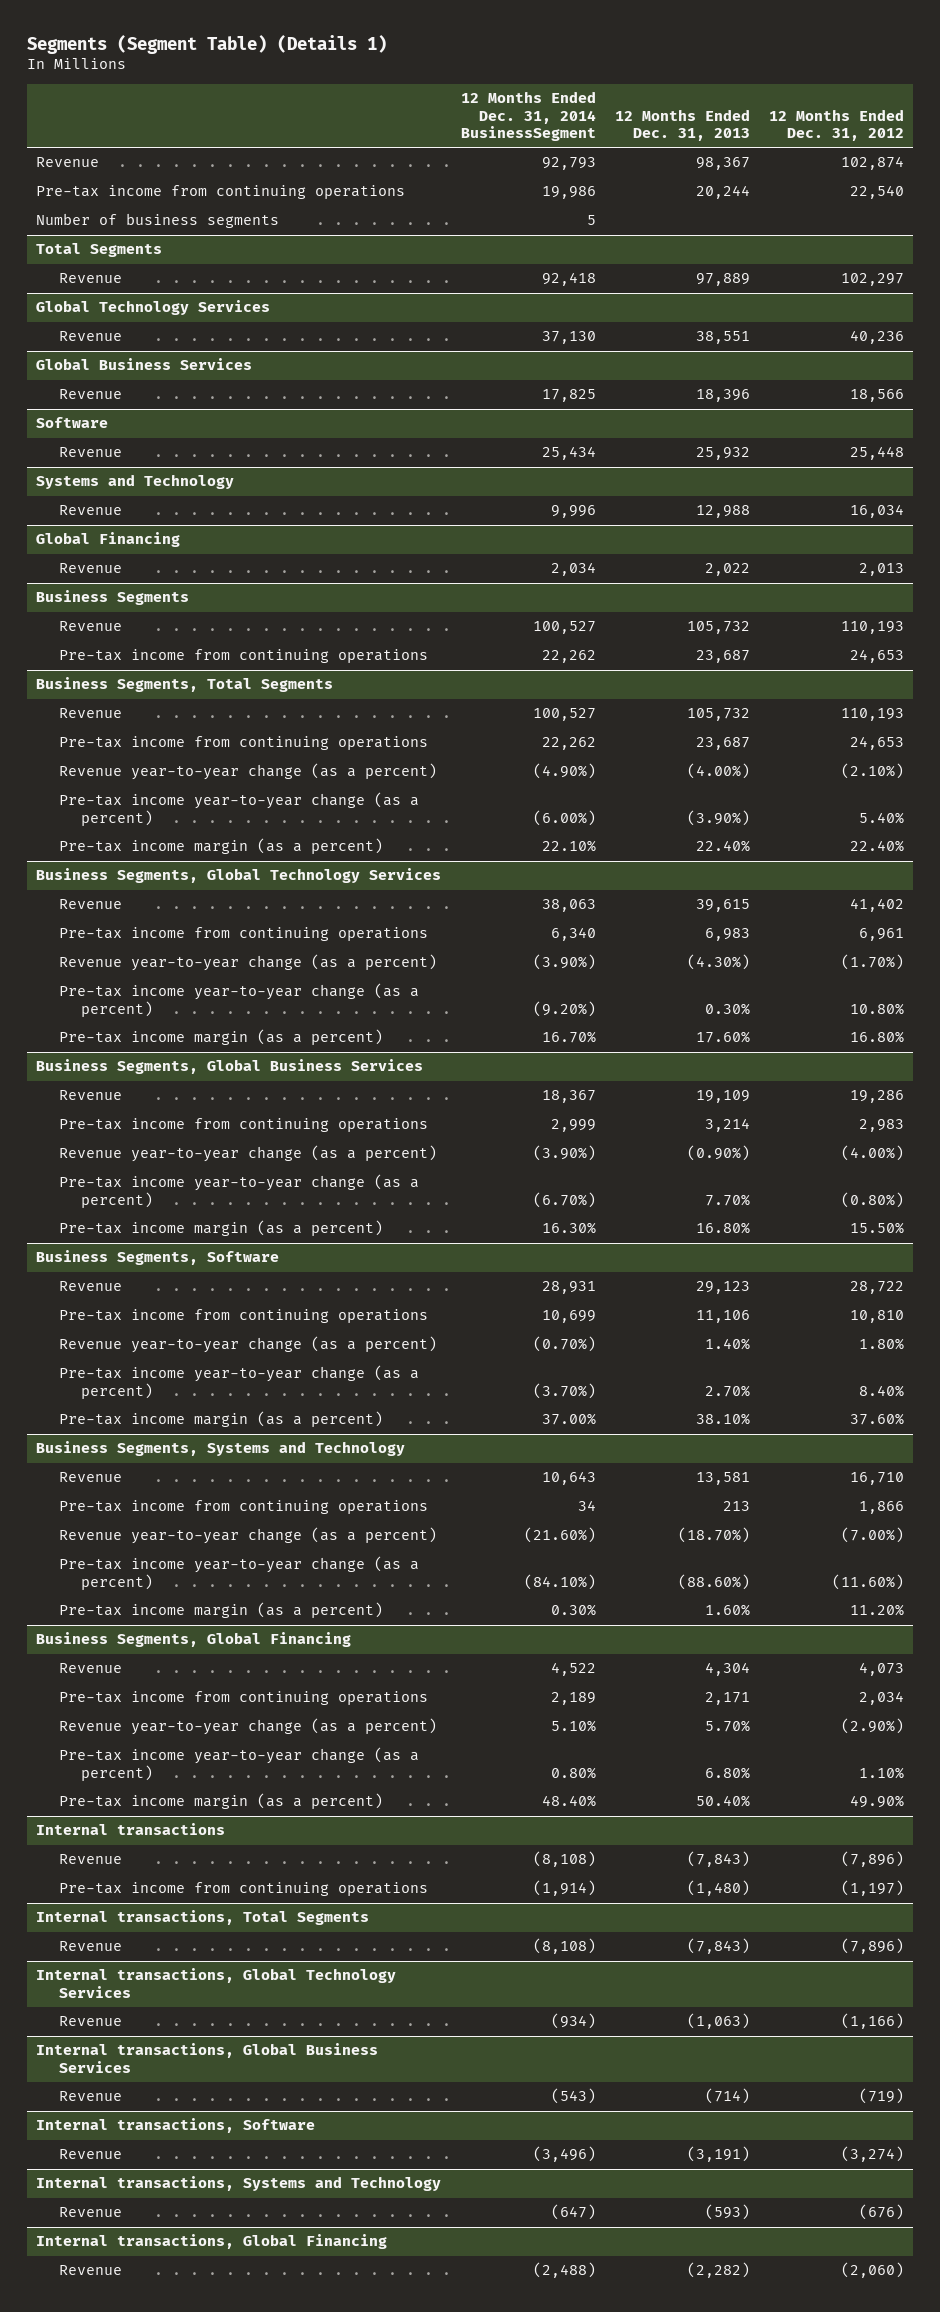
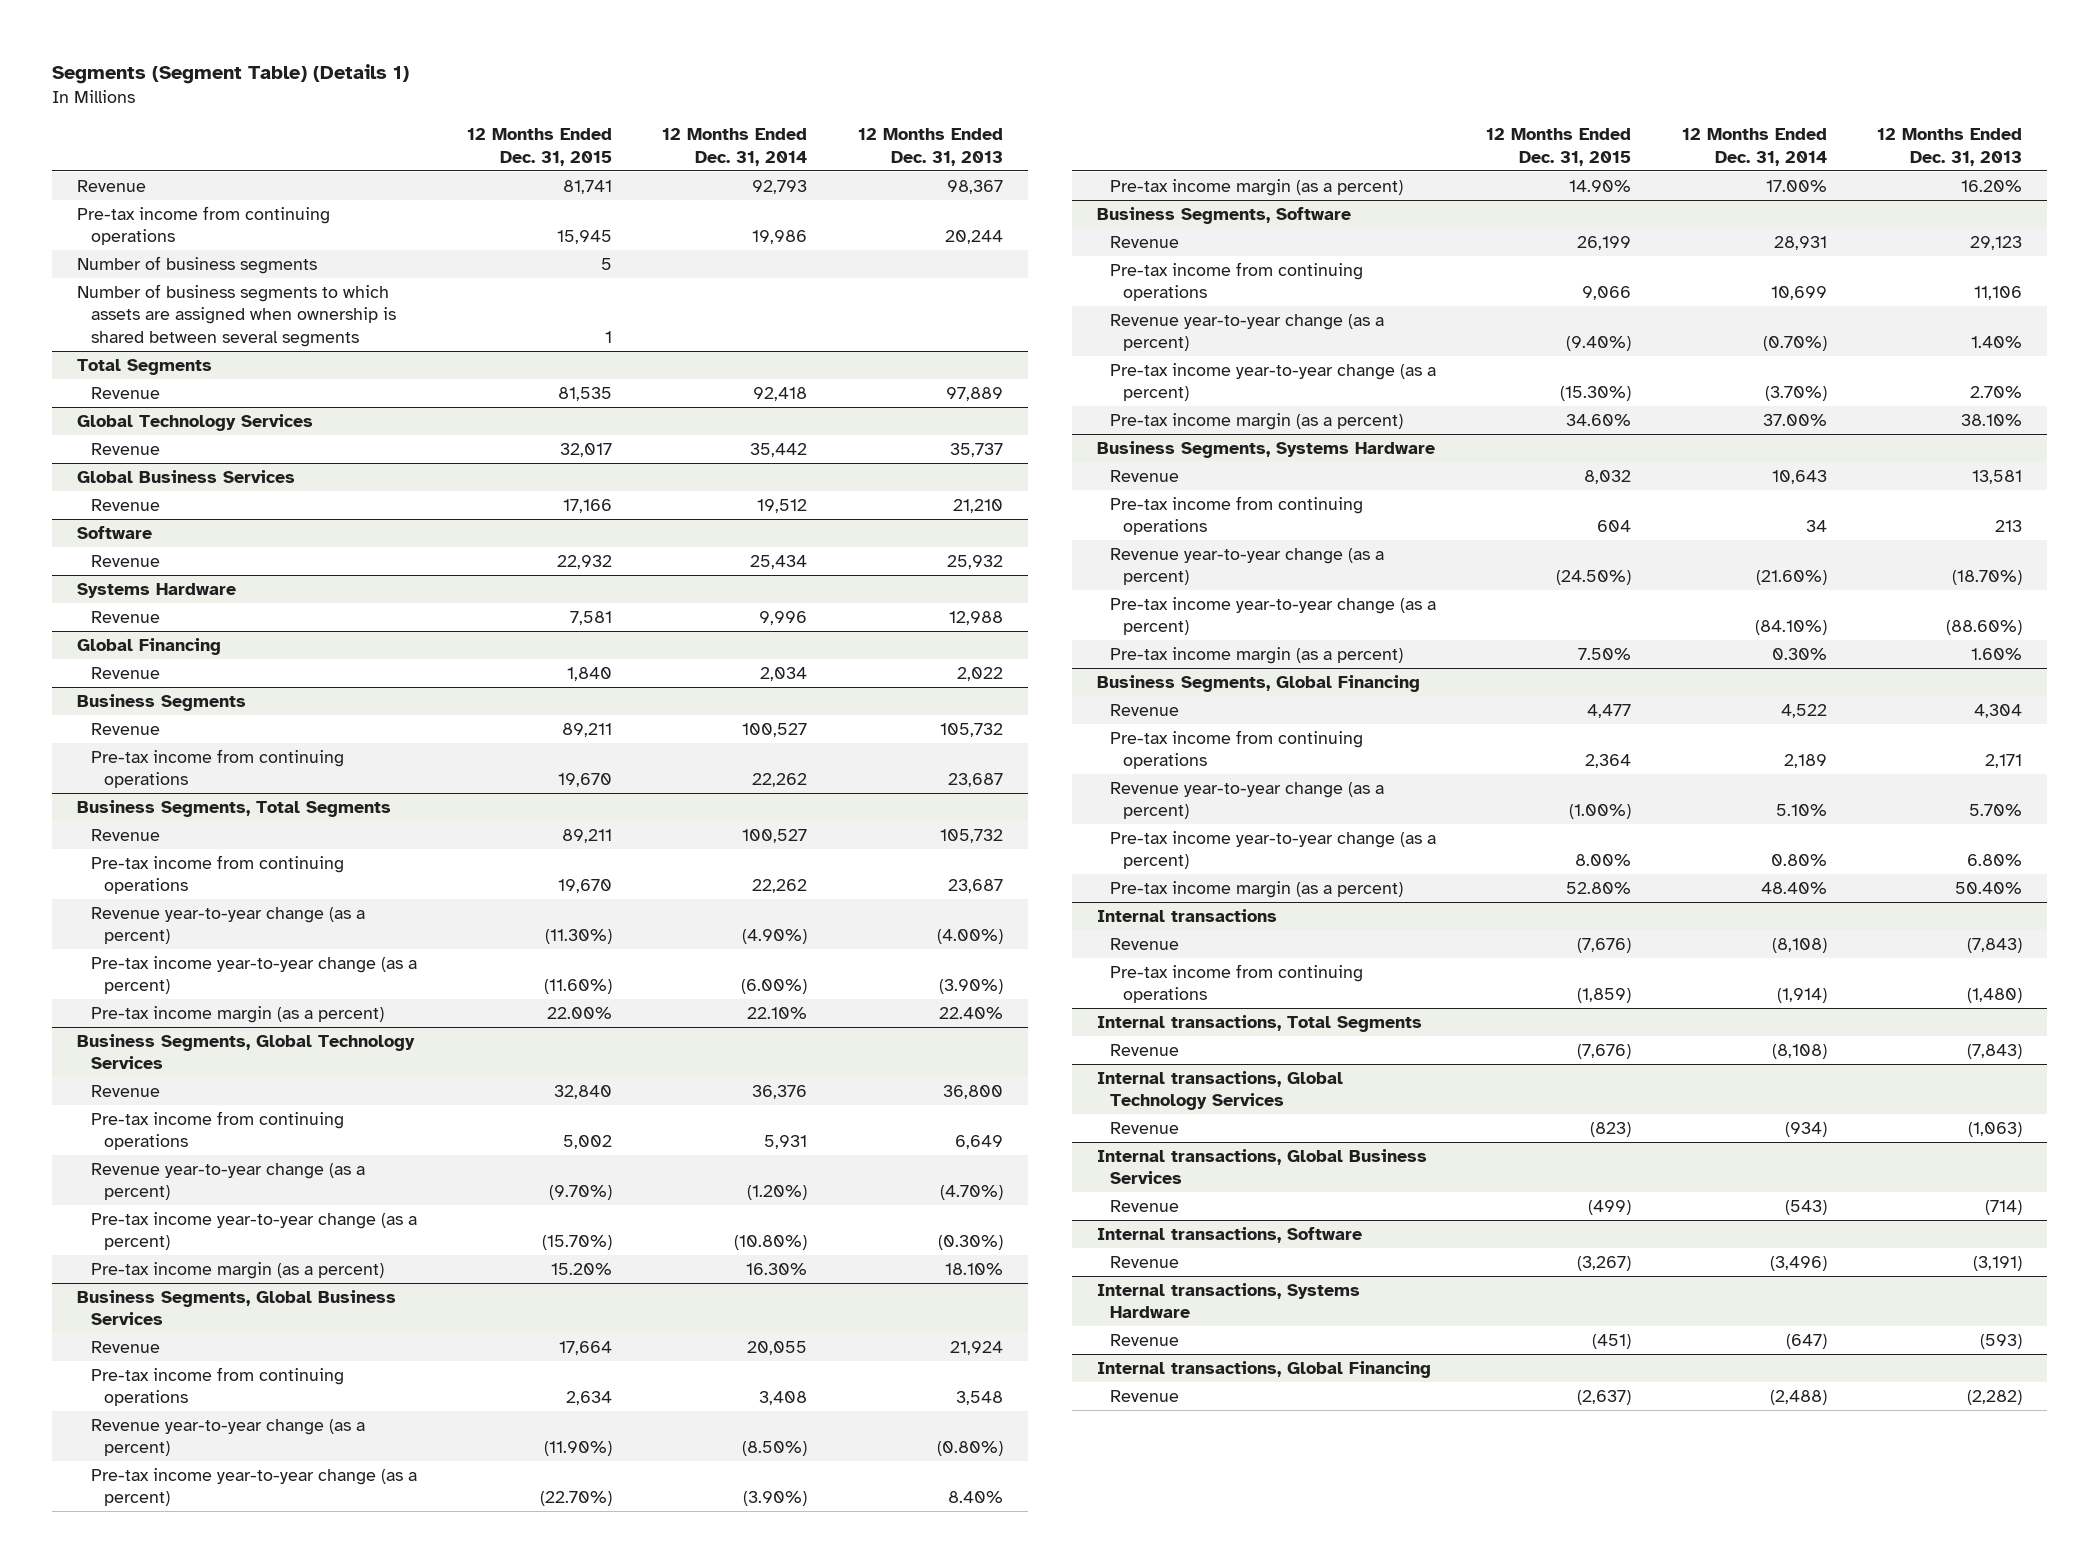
- | 12 Months Ended Dec. 31, 2014 BusinessSegment | 12 Months Ended Dec. 31, 2013 | 12 Months Ended Dec. 31, 2012
+ | 12 Months Ended Dec. 31, 2015 | 12 Months Ended Dec. 31, 2014 | 12 Months Ended Dec. 31, 2013
+ Number of business segments to which assets are assigned when ownership is shared between several segments | 1 | |
@ Global Technology Services
- Revenue | 37,130 | 38,551 | 40,236
+ Revenue | 32,017 | 35,442 | 35,737
@ Global Business Services
- Revenue | 17,825 | 18,396 | 18,566
+ Revenue | 17,166 | 19,512 | 21,210
- Systems and Technology
+ Systems Hardware
@ Business Segments, Global Technology Services
- Revenue | 38,063 | 39,615 | 41,402
- Pre-tax income from continuing operations | 6,340 | 6,983 | 6,961
- Revenue year-to-year change (as a percent) | (3.90%) | (4.30%) | (1.70%)
- Pre-tax income year-to-year change (as a percent) | (9.20%) | 0.30% | 10.80%
- Pre-tax income margin (as a percent) | 16.70% | 17.60% | 16.80%
+ Revenue | 32,840 | 36,376 | 36,800
+ Pre-tax income from continuing operations | 5,002 | 5,931 | 6,649
+ Revenue year-to-year change (as a percent) | (9.70%) | (1.20%) | (4.70%)
+ Pre-tax income year-to-year change (as a percent) | (15.70%) | (10.80%) | (0.30%)
+ Pre-tax income margin (as a percent) | 15.20% | 16.30% | 18.10%
@ Business Segments, Global Business Services
- Revenue | 18,367 | 19,109 | 19,286
- Pre-tax income from continuing operations | 2,999 | 3,214 | 2,983
- Revenue year-to-year change (as a percent) | (3.90%) | (0.90%) | (4.00%)
- Pre-tax income year-to-year change (as a percent) | (6.70%) | 7.70% | (0.80%)
- Pre-tax income margin (as a percent) | 16.30% | 16.80% | 15.50%
+ Revenue | 17,664 | 20,055 | 21,924
+ Pre-tax income from continuing operations | 2,634 | 3,408 | 3,548
+ Revenue year-to-year change (as a percent) | (11.90%) | (8.50%) | (0.80%)
+ Pre-tax income year-to-year change (as a percent) | (22.70%) | (3.90%) | 8.40%
+ Pre-tax income margin (as a percent) | 14.90% | 17.00% | 16.20%
- Business Segments, Systems and Technology
+ Business Segments, Systems Hardware
- Internal transactions, Systems and Technology
+ Internal transactions, Systems Hardware

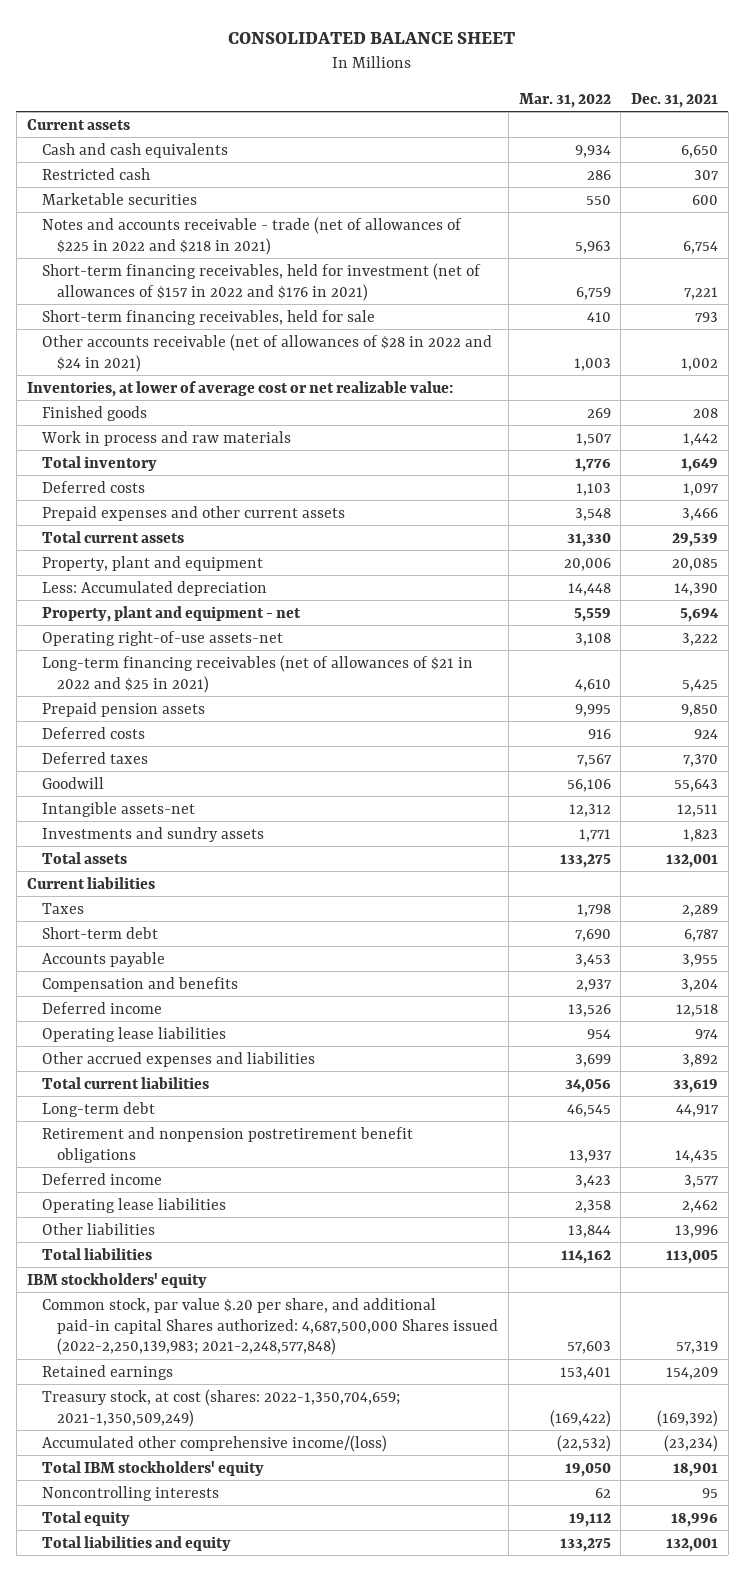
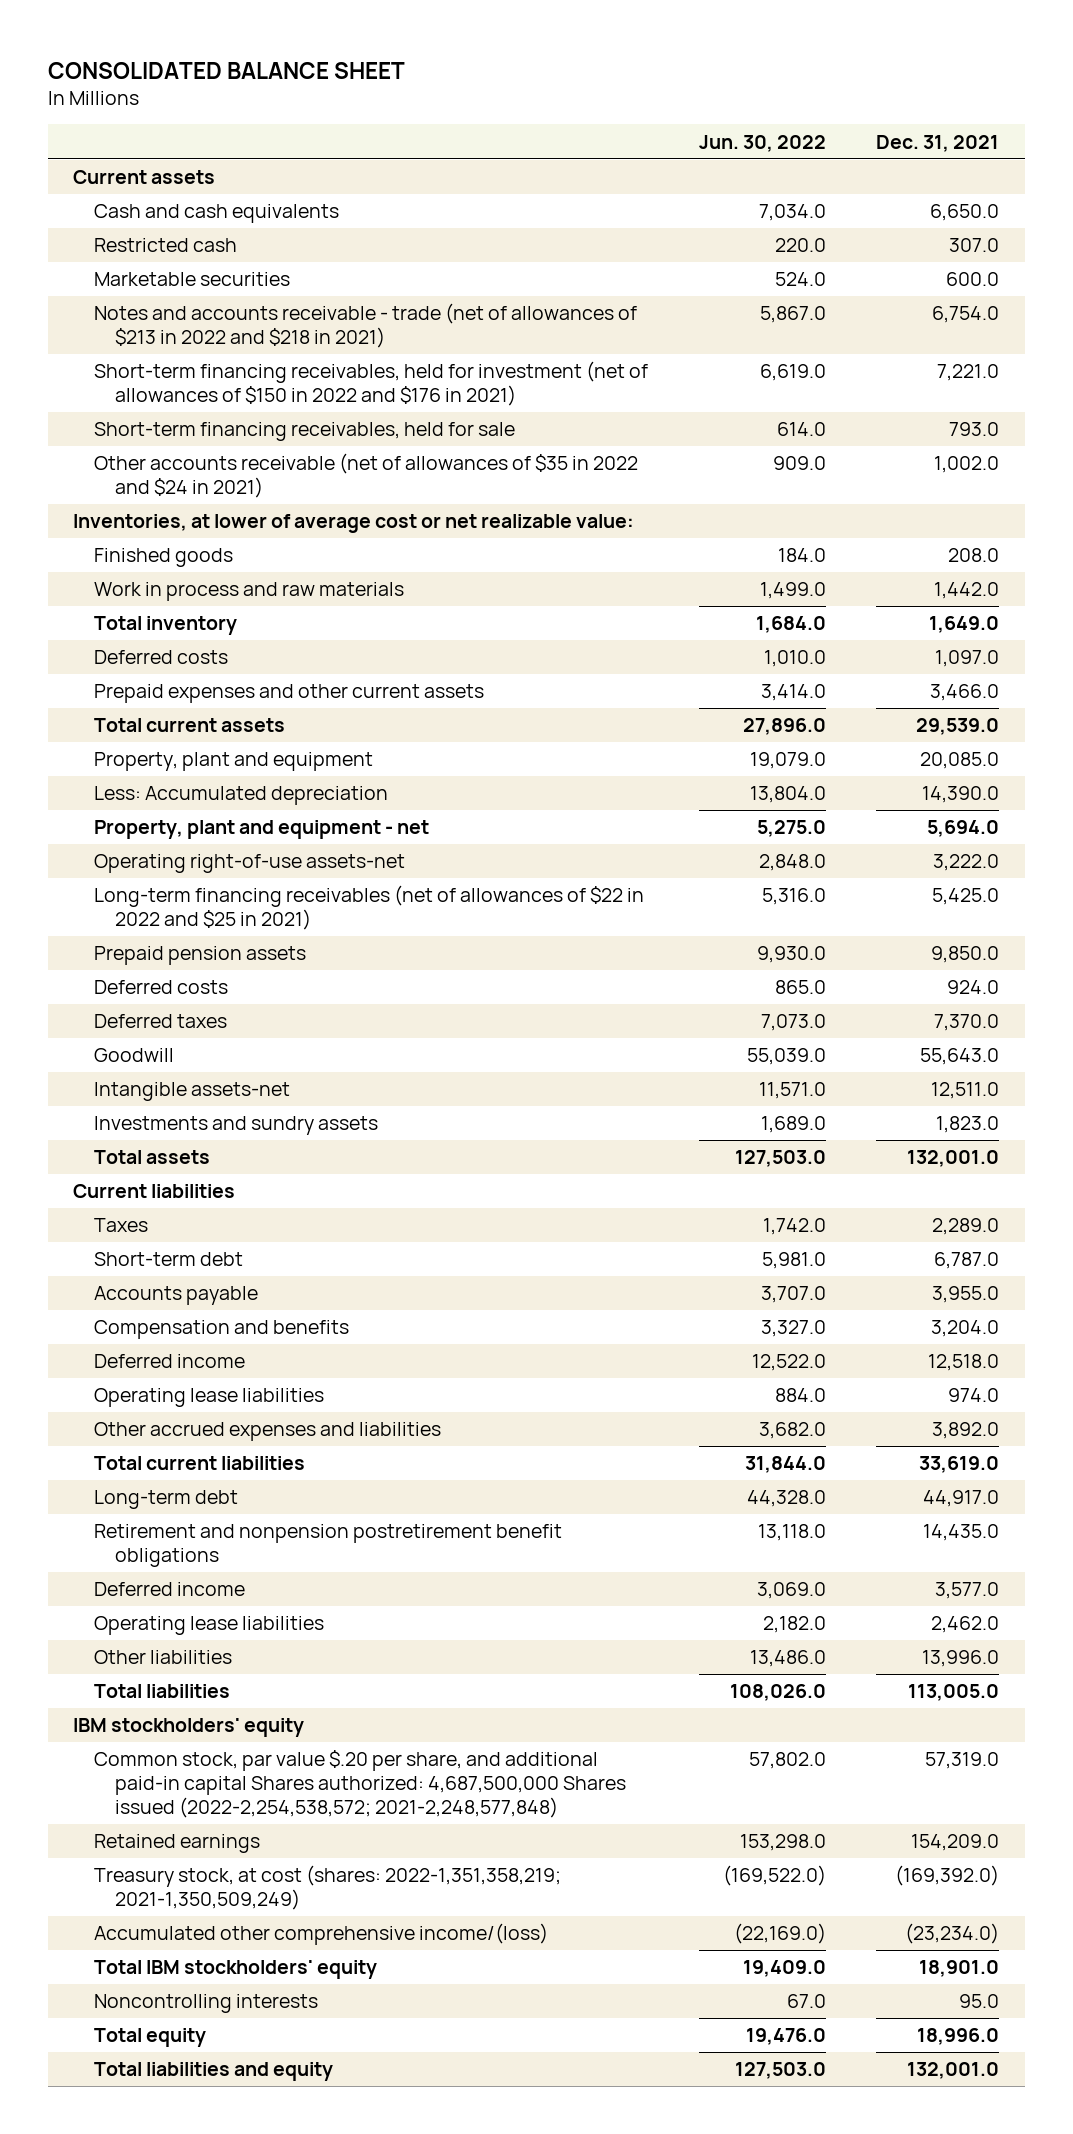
- | Mar. 31, 2022 | Dec. 31, 2021
+ | Jun. 30, 2022 | Dec. 31, 2021
- Cash and cash equivalents | 9,934 | 6,650
- Restricted cash | 286 | 307
- Marketable securities | 550 | 600
- Notes and accounts receivable - trade (net of allowances of $225 in 2022 and $218 in 2021) | 5,963 | 6,754
- Short-term financing receivables, held for investment (net of allowances of $157 in 2022 and $176 in 2021) | 6,759 | 7,221
- Short-term financing receivables, held for sale | 410 | 793
- Other accounts receivable (net of allowances of $28 in 2022 and $24 in 2021) | 1,003 | 1,002
+ Cash and cash equivalents | 7,034.0 | 6,650.0
+ Restricted cash | 220.0 | 307.0
+ Marketable securities | 524.0 | 600.0
+ Notes and accounts receivable - trade (net of allowances of $213 in 2022 and $218 in 2021) | 5,867.0 | 6,754.0
+ Short-term financing receivables, held for investment (net of allowances of $150 in 2022 and $176 in 2021) | 6,619.0 | 7,221.0
+ Short-term financing receivables, held for sale | 614.0 | 793.0
+ Other accounts receivable (net of allowances of $35 in 2022 and $24 in 2021) | 909.0 | 1,002.0
- Finished goods | 269 | 208
- Work in process and raw materials | 1,507 | 1,442
- Total inventory | 1,776 | 1,649
- Deferred costs | 1,103 | 1,097
- Prepaid expenses and other current assets | 3,548 | 3,466
- Total current assets | 31,330 | 29,539
- Property, plant and equipment | 20,006 | 20,085
- Less: Accumulated depreciation | 14,448 | 14,390
- Property, plant and equipment - net | 5,559 | 5,694
- Operating right-of-use assets-net | 3,108 | 3,222
- Long-term financing receivables (net of allowances of $21 in 2022 and $25 in 2021) | 4,610 | 5,425
- Prepaid pension assets | 9,995 | 9,850
- Deferred costs | 916 | 924
- Deferred taxes | 7,567 | 7,370
- Goodwill | 56,106 | 55,643
- Intangible assets-net | 12,312 | 12,511
- Investments and sundry assets | 1,771 | 1,823
- Total assets | 133,275 | 132,001
+ Finished goods | 184.0 | 208.0
+ Work in process and raw materials | 1,499.0 | 1,442.0
+ Total inventory | 1,684.0 | 1,649.0
+ Deferred costs | 1,010.0 | 1,097.0
+ Prepaid expenses and other current assets | 3,414.0 | 3,466.0
+ Total current assets | 27,896.0 | 29,539.0
+ Property, plant and equipment | 19,079.0 | 20,085.0
+ Less: Accumulated depreciation | 13,804.0 | 14,390.0
+ Property, plant and equipment - net | 5,275.0 | 5,694.0
+ Operating right-of-use assets-net | 2,848.0 | 3,222.0
+ Long-term financing receivables (net of allowances of $22 in 2022 and $25 in 2021) | 5,316.0 | 5,425.0
+ Prepaid pension assets | 9,930.0 | 9,850.0
+ Deferred costs | 865.0 | 924.0
+ Deferred taxes | 7,073.0 | 7,370.0
+ Goodwill | 55,039.0 | 55,643.0
+ Intangible assets-net | 11,571.0 | 12,511.0
+ Investments and sundry assets | 1,689.0 | 1,823.0
+ Total assets | 127,503.0 | 132,001.0
- Taxes | 1,798 | 2,289
- Short-term debt | 7,690 | 6,787
- Accounts payable | 3,453 | 3,955
- Compensation and benefits | 2,937 | 3,204
- Deferred income | 13,526 | 12,518
- Operating lease liabilities | 954 | 974
- Other accrued expenses and liabilities | 3,699 | 3,892
- Total current liabilities | 34,056 | 33,619
- Long-term debt | 46,545 | 44,917
- Retirement and nonpension postretirement benefit obligations | 13,937 | 14,435
- Deferred income | 3,423 | 3,577
- Operating lease liabilities | 2,358 | 2,462
- Other liabilities | 13,844 | 13,996
- Total liabilities | 114,162 | 113,005
+ Taxes | 1,742.0 | 2,289.0
+ Short-term debt | 5,981.0 | 6,787.0
+ Accounts payable | 3,707.0 | 3,955.0
+ Compensation and benefits | 3,327.0 | 3,204.0
+ Deferred income | 12,522.0 | 12,518.0
+ Operating lease liabilities | 884.0 | 974.0
+ Other accrued expenses and liabilities | 3,682.0 | 3,892.0
+ Total current liabilities | 31,844.0 | 33,619.0
+ Long-term debt | 44,328.0 | 44,917.0
+ Retirement and nonpension postretirement benefit obligations | 13,118.0 | 14,435.0
+ Deferred income | 3,069.0 | 3,577.0
+ Operating lease liabilities | 2,182.0 | 2,462.0
+ Other liabilities | 13,486.0 | 13,996.0
+ Total liabilities | 108,026.0 | 113,005.0
- Common stock, par value $.20 per share, and additional paid-in capital Shares authorized: 4,687,500,000 Shares issued (2022-2,250,139,983; 2021-2,248,577,848) | 57,603 | 57,319
- Retained earnings | 153,401 | 154,209
- Treasury stock, at cost (shares: 2022-1,350,704,659; 2021-1,350,509,249) | (169,422) | (169,392)
- Accumulated other comprehensive income/(loss) | (22,532) | (23,234)
- Total IBM stockholders' equity | 19,050 | 18,901
- Noncontrolling interests | 62 | 95
- Total equity | 19,112 | 18,996
- Total liabilities and equity | 133,275 | 132,001
+ Common stock, par value $.20 per share, and additional paid-in capital Shares authorized: 4,687,500,000 Shares issued (2022-2,254,538,572; 2021-2,248,577,848) | 57,802.0 | 57,319.0
+ Retained earnings | 153,298.0 | 154,209.0
+ Treasury stock, at cost (shares: 2022-1,351,358,219; 2021-1,350,509,249) | (169,522.0) | (169,392.0)
+ Accumulated other comprehensive income/(loss) | (22,169.0) | (23,234.0)
+ Total IBM stockholders' equity | 19,409.0 | 18,901.0
+ Noncontrolling interests | 67.0 | 95.0
+ Total equity | 19,476.0 | 18,996.0
+ Total liabilities and equity | 127,503.0 | 132,001.0

